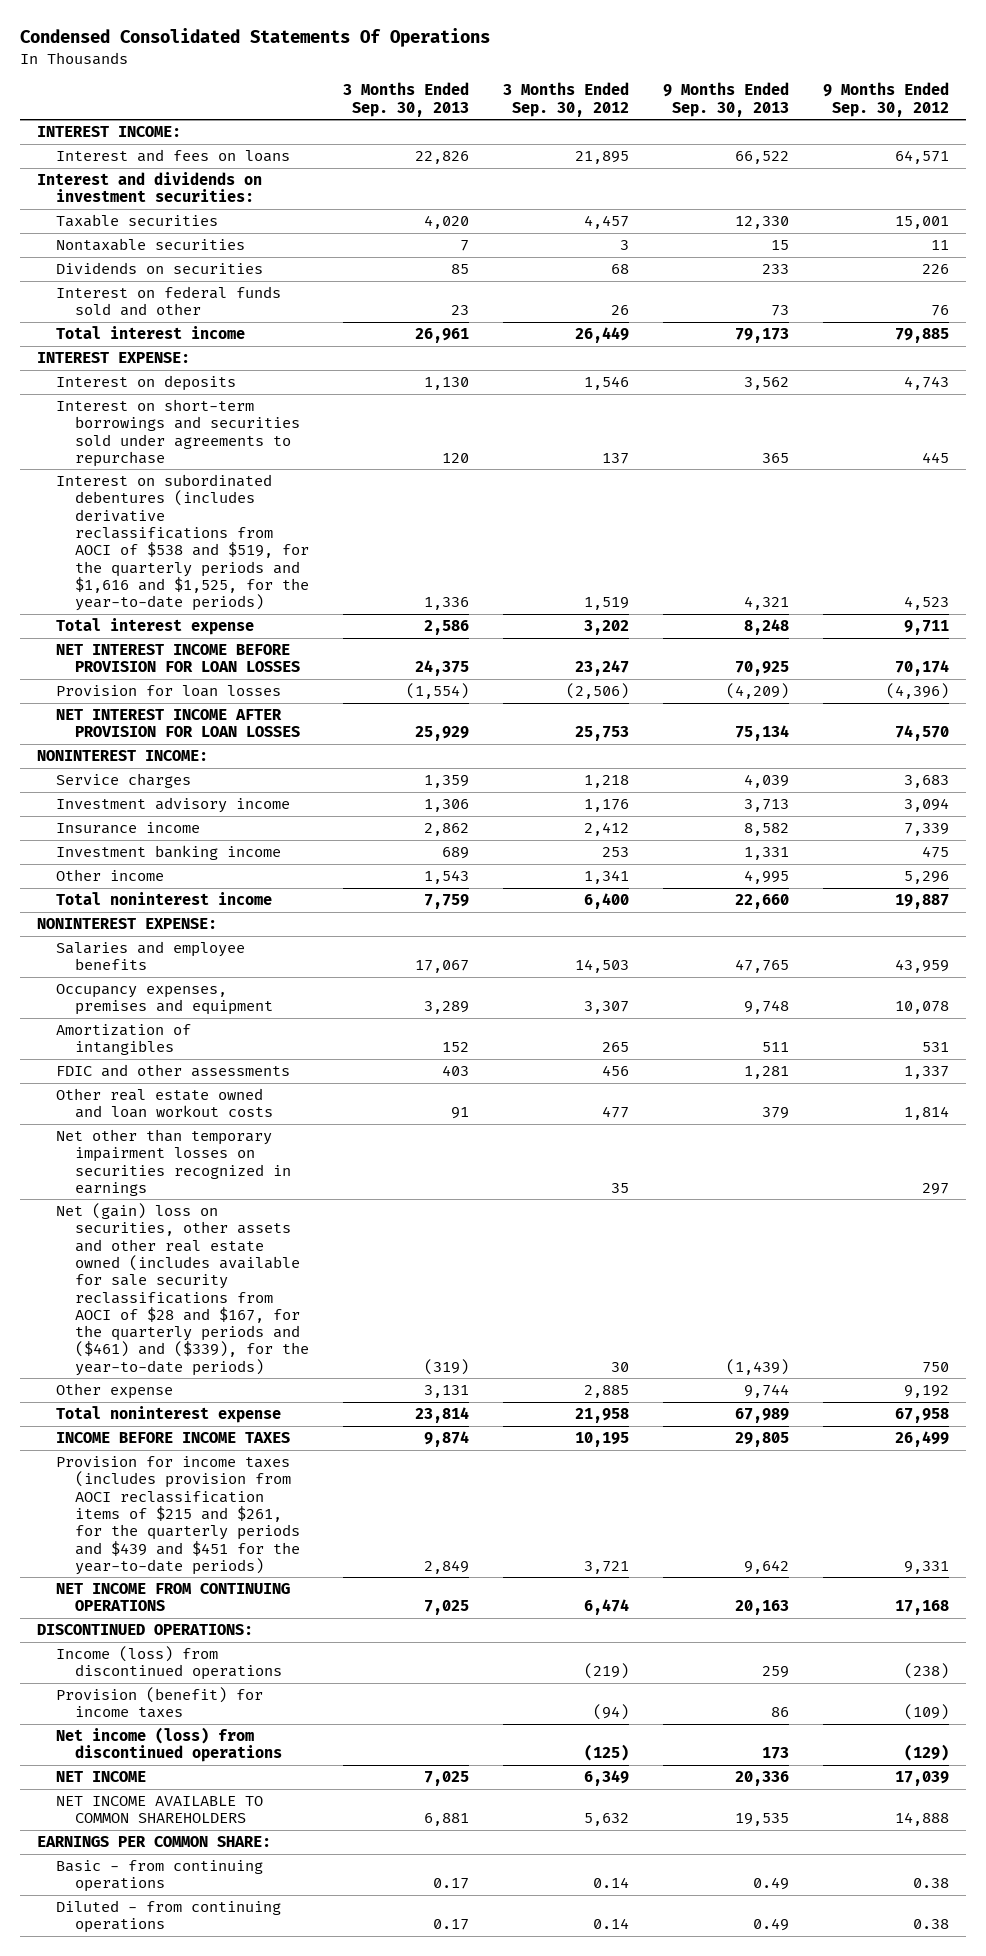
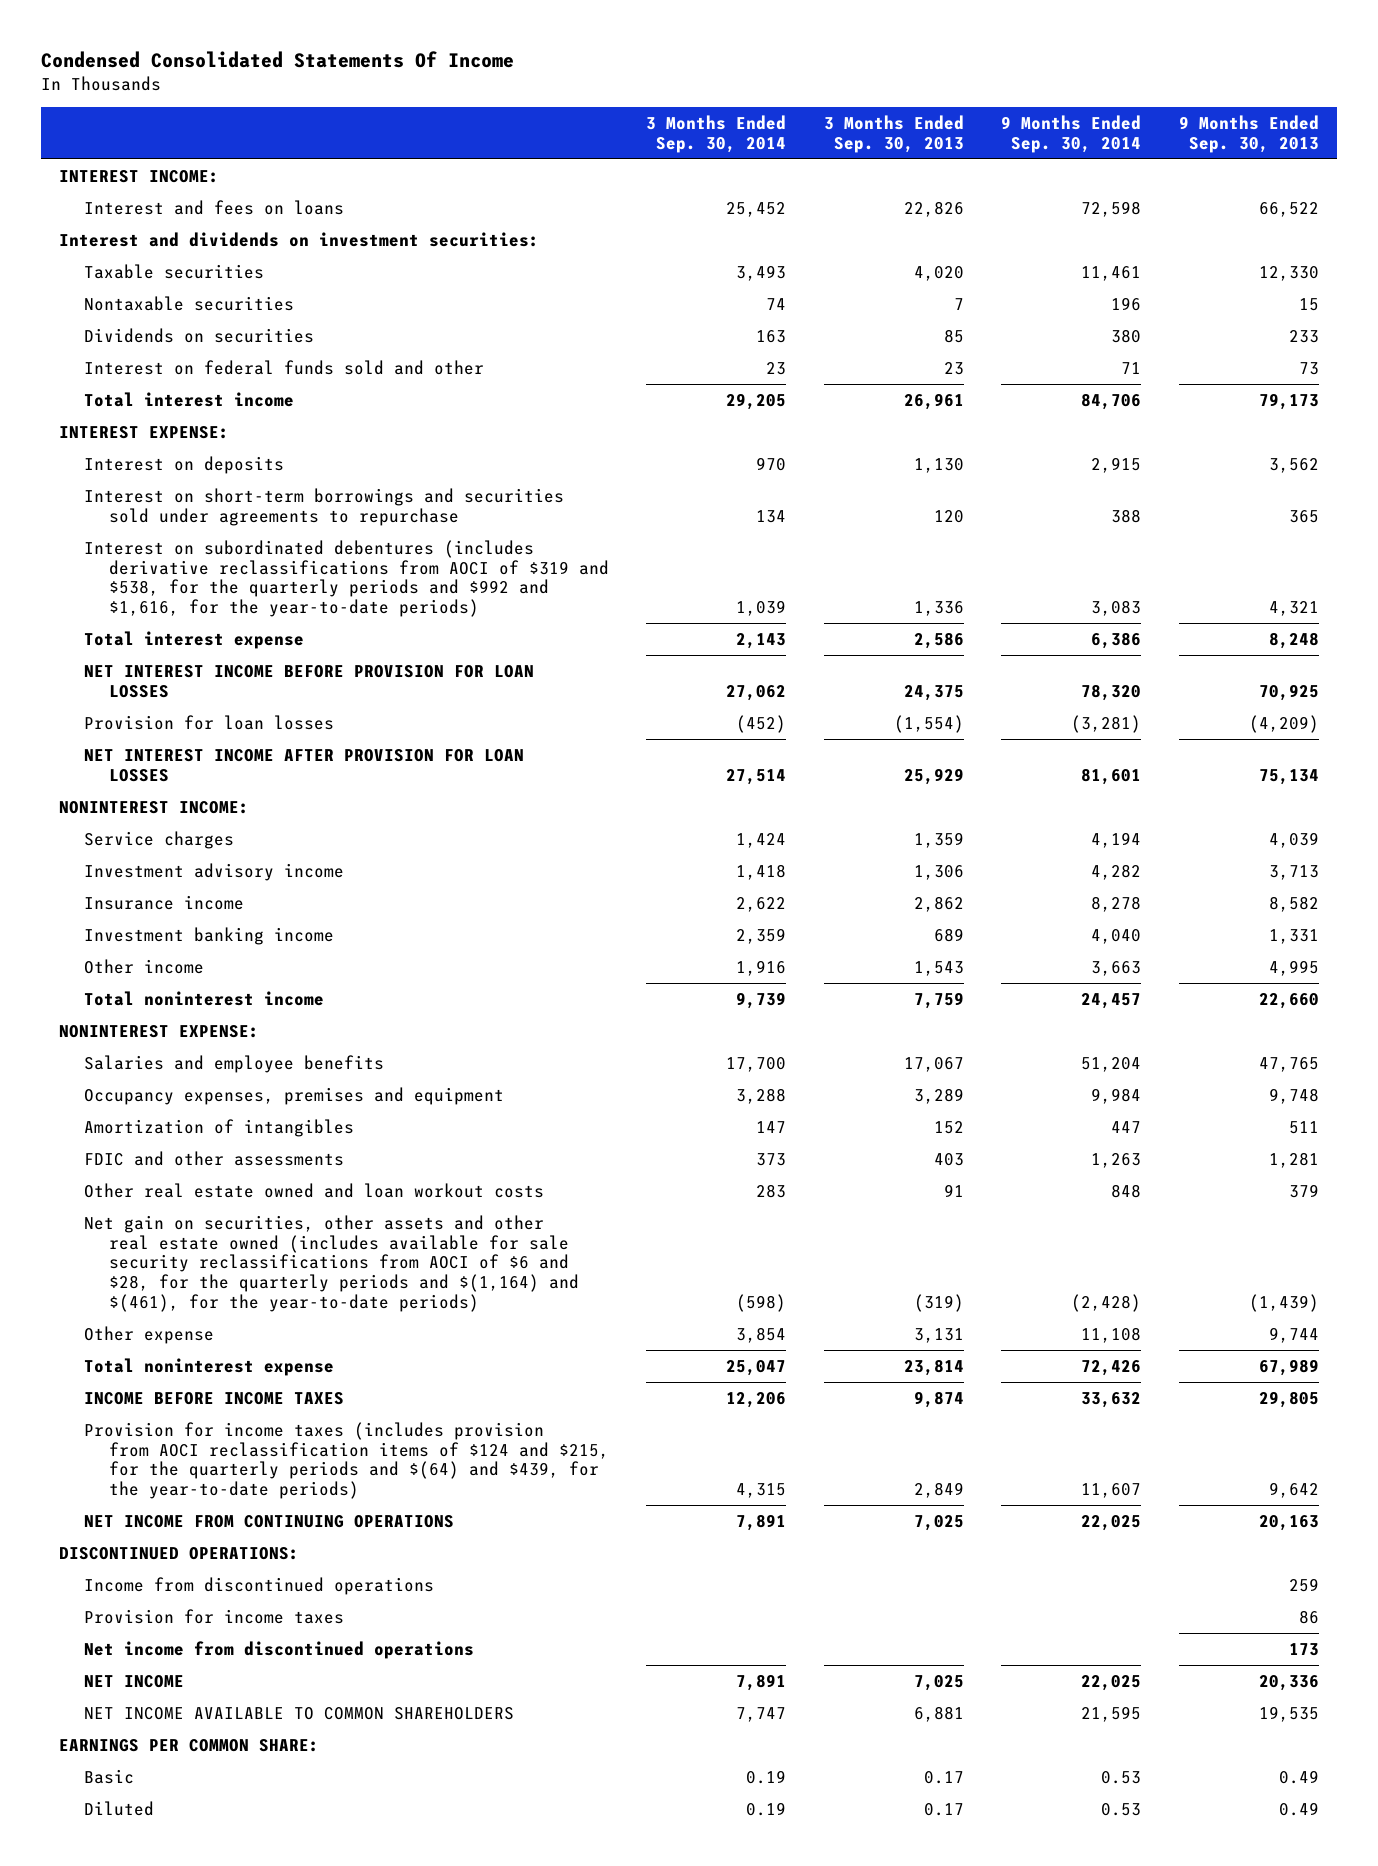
- Condensed Consolidated Statements Of Operations
+ Condensed Consolidated Statements Of Income
- | 3 Months Ended Sep. 30, 2013 | 3 Months Ended Sep. 30, 2012 | 9 Months Ended Sep. 30, 2013 | 9 Months Ended Sep. 30, 2012
+ | 3 Months Ended Sep. 30, 2014 | 3 Months Ended Sep. 30, 2013 | 9 Months Ended Sep. 30, 2014 | 9 Months Ended Sep. 30, 2013
- Interest on subordinated debentures (includes derivative reclassifications from AOCI of $538 and $519, for the quarterly periods and $1,616 and $1,525, for the year-to-date periods) | 1,336 | 1,519 | 4,321 | 4,523
+ Interest on subordinated debentures (includes derivative reclassifications from AOCI of $319 and $538, for the quarterly periods and $992 and $1,616, for the year-to-date periods) | 1,039 | 1,336 | 3,083 | 4,321
- Net other than temporary impairment losses on securities recognized in earnings | | 35 | | 297
- Net (gain) loss on securities, other assets and other real estate owned (includes available for sale security reclassifications from AOCI of $28 and $167, for the quarterly periods and ($461) and ($339), for the year-to-date periods) | (319) | 30 | (1,439) | 750
+ Net gain on securities, other assets and other real estate owned (includes available for sale security reclassifications from AOCI of $6 and $28, for the quarterly periods and $(1,164) and $(461), for the year-to-date periods) | (598) | (319) | (2,428) | (1,439)
- Provision for income taxes (includes provision from AOCI reclassification items of $215 and $261, for the quarterly periods and $439 and $451 for the year-to-date periods) | 2,849 | 3,721 | 9,642 | 9,331
+ Provision for income taxes (includes provision from AOCI reclassification items of $124 and $215, for the quarterly periods and $(64) and $439, for the year-to-date periods) | 4,315 | 2,849 | 11,607 | 9,642
- Income (loss) from discontinued operations | | (219) | 259 | (238)
- Provision (benefit) for income taxes | | (94) | 86 | (109)
- Net income (loss) from discontinued operations | | (125) | 173 | (129)
+ Income from discontinued operations | | | | 259
+ Provision for income taxes | | | | 86
+ Net income from discontinued operations | | | | 173
- Basic - from continuing operations | 0.17 | 0.14 | 0.49 | 0.38
- Diluted - from continuing operations | 0.17 | 0.14 | 0.49 | 0.38
+ Basic | 0.19 | 0.17 | 0.53 | 0.49
+ Diluted | 0.19 | 0.17 | 0.53 | 0.49

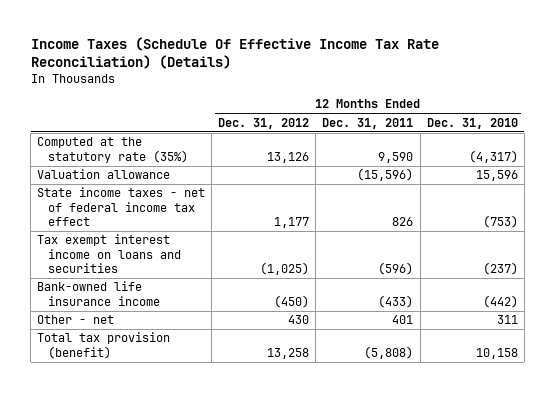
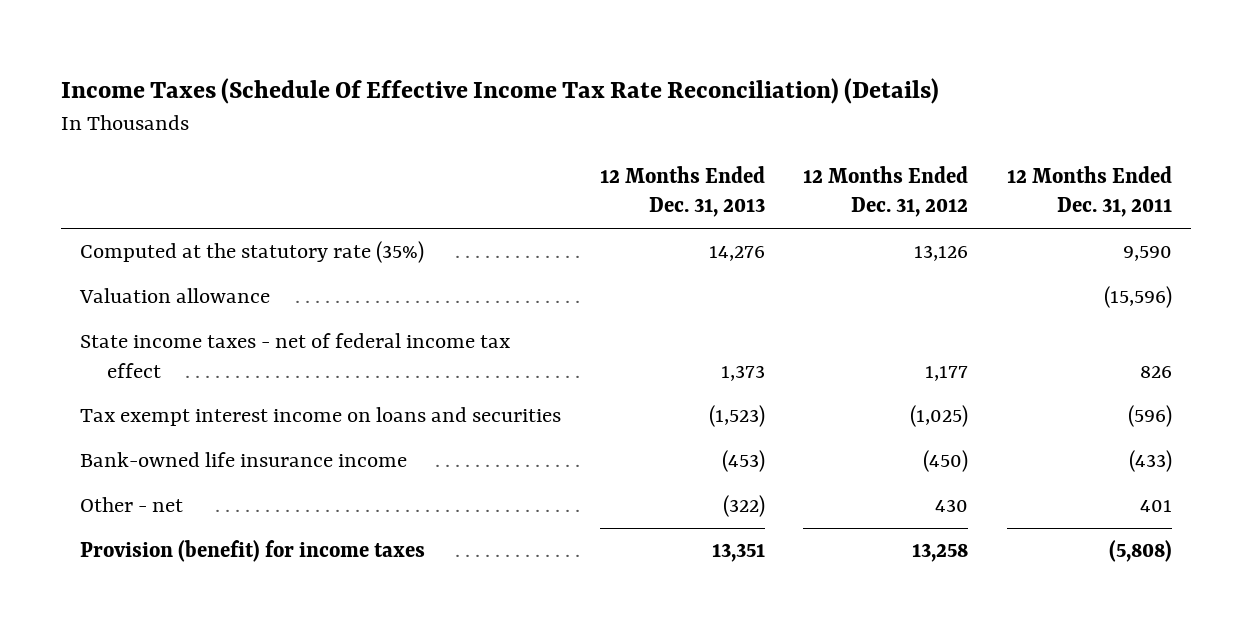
- | 12 Months Ended Dec. 31, 2012 | 12 Months Ended Dec. 31, 2011 | 12 Months Ended Dec. 31, 2010
+ | 12 Months Ended Dec. 31, 2013 | 12 Months Ended Dec. 31, 2012 | 12 Months Ended Dec. 31, 2011
- Total tax provision (benefit) | 13,258 | (5,808) | 10,158
+ Provision (benefit) for income taxes | 13,351 | 13,258 | (5,808)

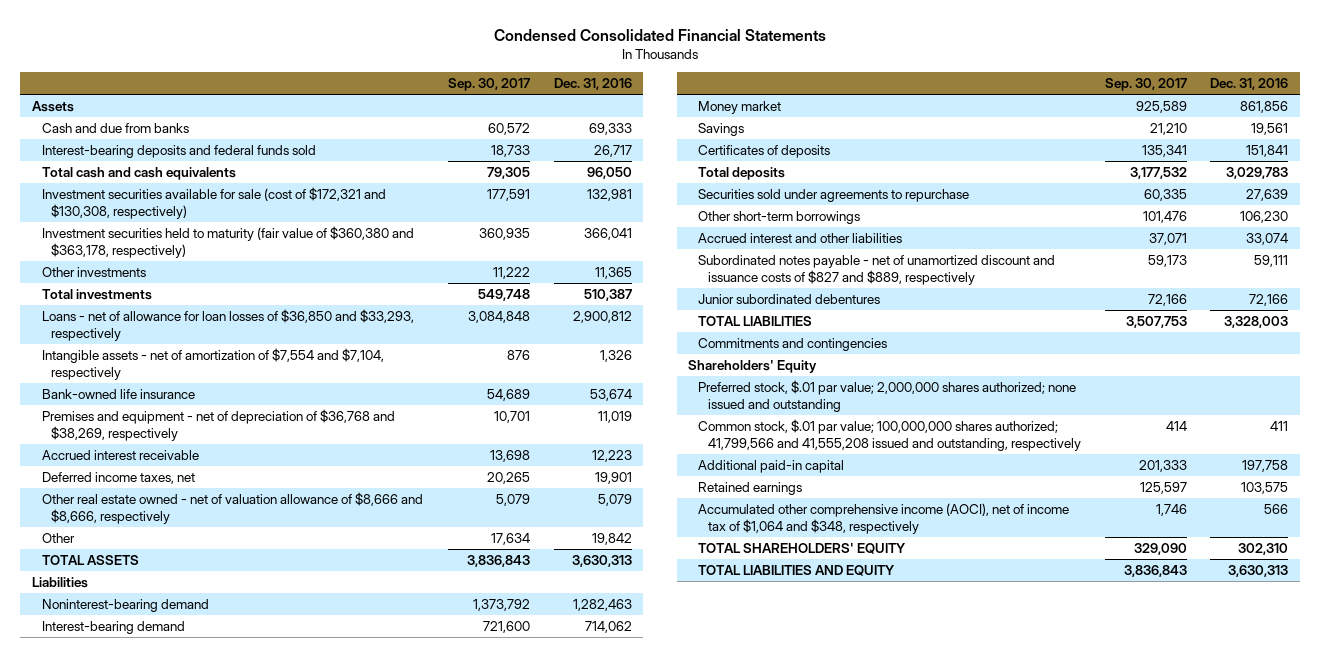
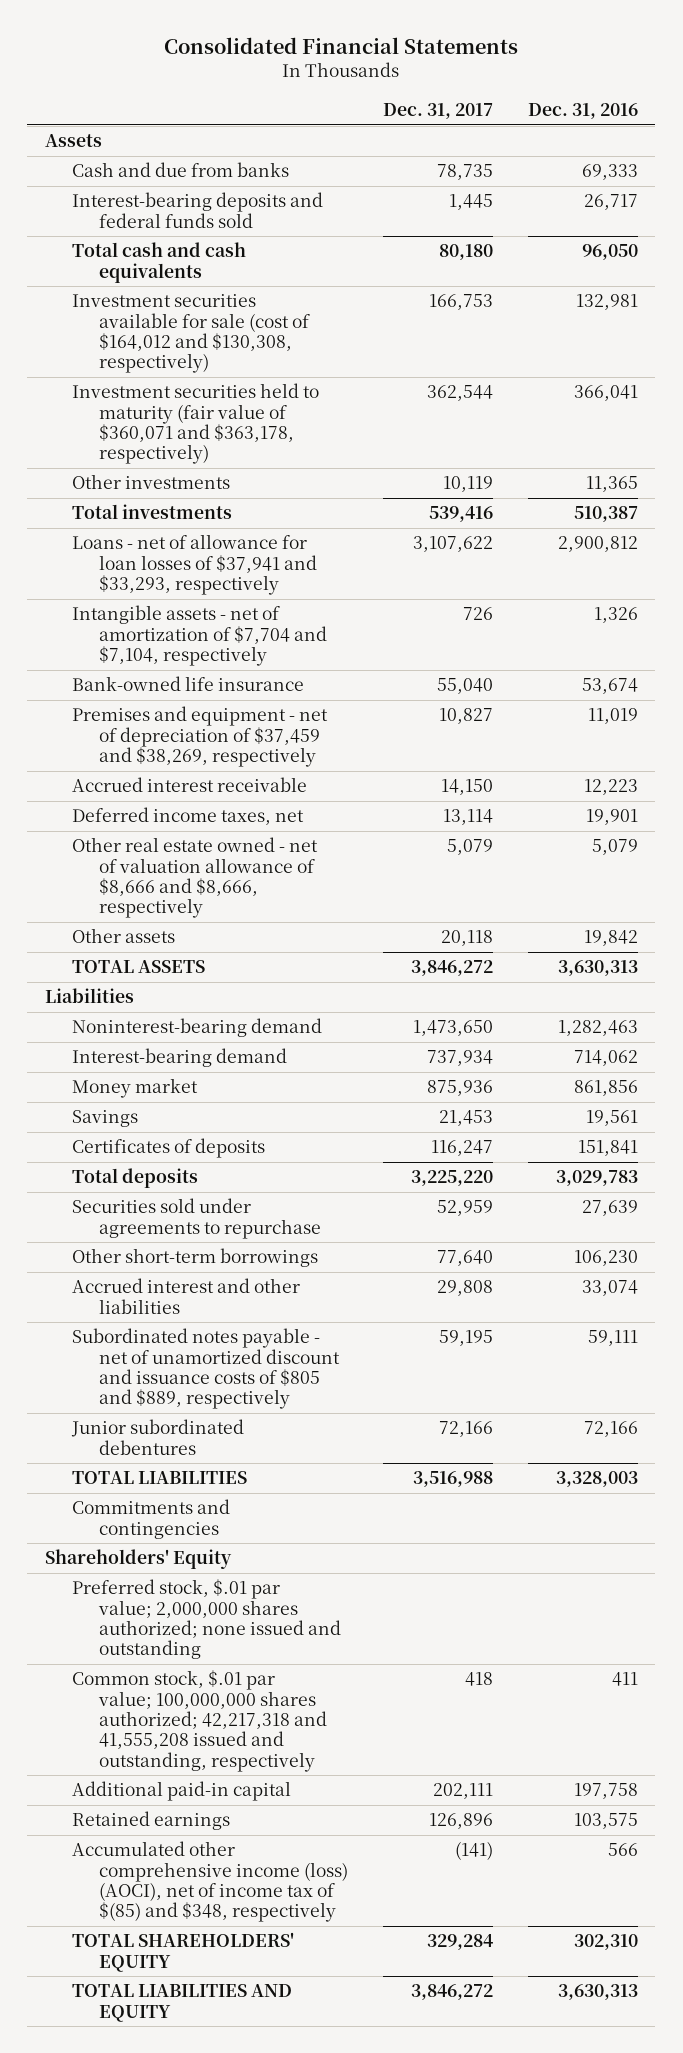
- Condensed Consolidated Financial Statements
+ Consolidated Financial Statements
- | Sep. 30, 2017 | Dec. 31, 2016
+ | Dec. 31, 2017 | Dec. 31, 2016
- Investment securities available for sale (cost of $172,321 and $130,308, respectively) | 177,591 | 132,981
- Investment securities held to maturity (fair value of $360,380 and $363,178, respectively) | 360,935 | 366,041
+ Investment securities available for sale (cost of $164,012 and $130,308, respectively) | 166,753 | 132,981
+ Investment securities held to maturity (fair value of $360,071 and $363,178, respectively) | 362,544 | 366,041
- Loans - net of allowance for loan losses of $36,850 and $33,293, respectively | 3,084,848 | 2,900,812
- Intangible assets - net of amortization of $7,554 and $7,104, respectively | 876 | 1,326
+ Loans - net of allowance for loan losses of $37,941 and $33,293, respectively | 3,107,622 | 2,900,812
+ Intangible assets - net of amortization of $7,704 and $7,104, respectively | 726 | 1,326
- Premises and equipment - net of depreciation of $36,768 and $38,269, respectively | 10,701 | 11,019
+ Premises and equipment - net of depreciation of $37,459 and $38,269, respectively | 10,827 | 11,019
- Other | 17,634 | 19,842
+ Other assets | 20,118 | 19,842
- Subordinated notes payable - net of unamortized discount and issuance costs of $827 and $889, respectively | 59,173 | 59,111
+ Subordinated notes payable - net of unamortized discount and issuance costs of $805 and $889, respectively | 59,195 | 59,111
- Common stock, $.01 par value; 100,000,000 shares authorized; 41,799,566 and 41,555,208 issued and outstanding, respectively | 414 | 411
+ Common stock, $.01 par value; 100,000,000 shares authorized; 42,217,318 and 41,555,208 issued and outstanding, respectively | 418 | 411
- Accumulated other comprehensive income (AOCI), net of income tax of $1,064 and $348, respectively | 1,746 | 566
+ Accumulated other comprehensive income (loss) (AOCI), net of income tax of $(85) and $348, respectively | (141) | 566

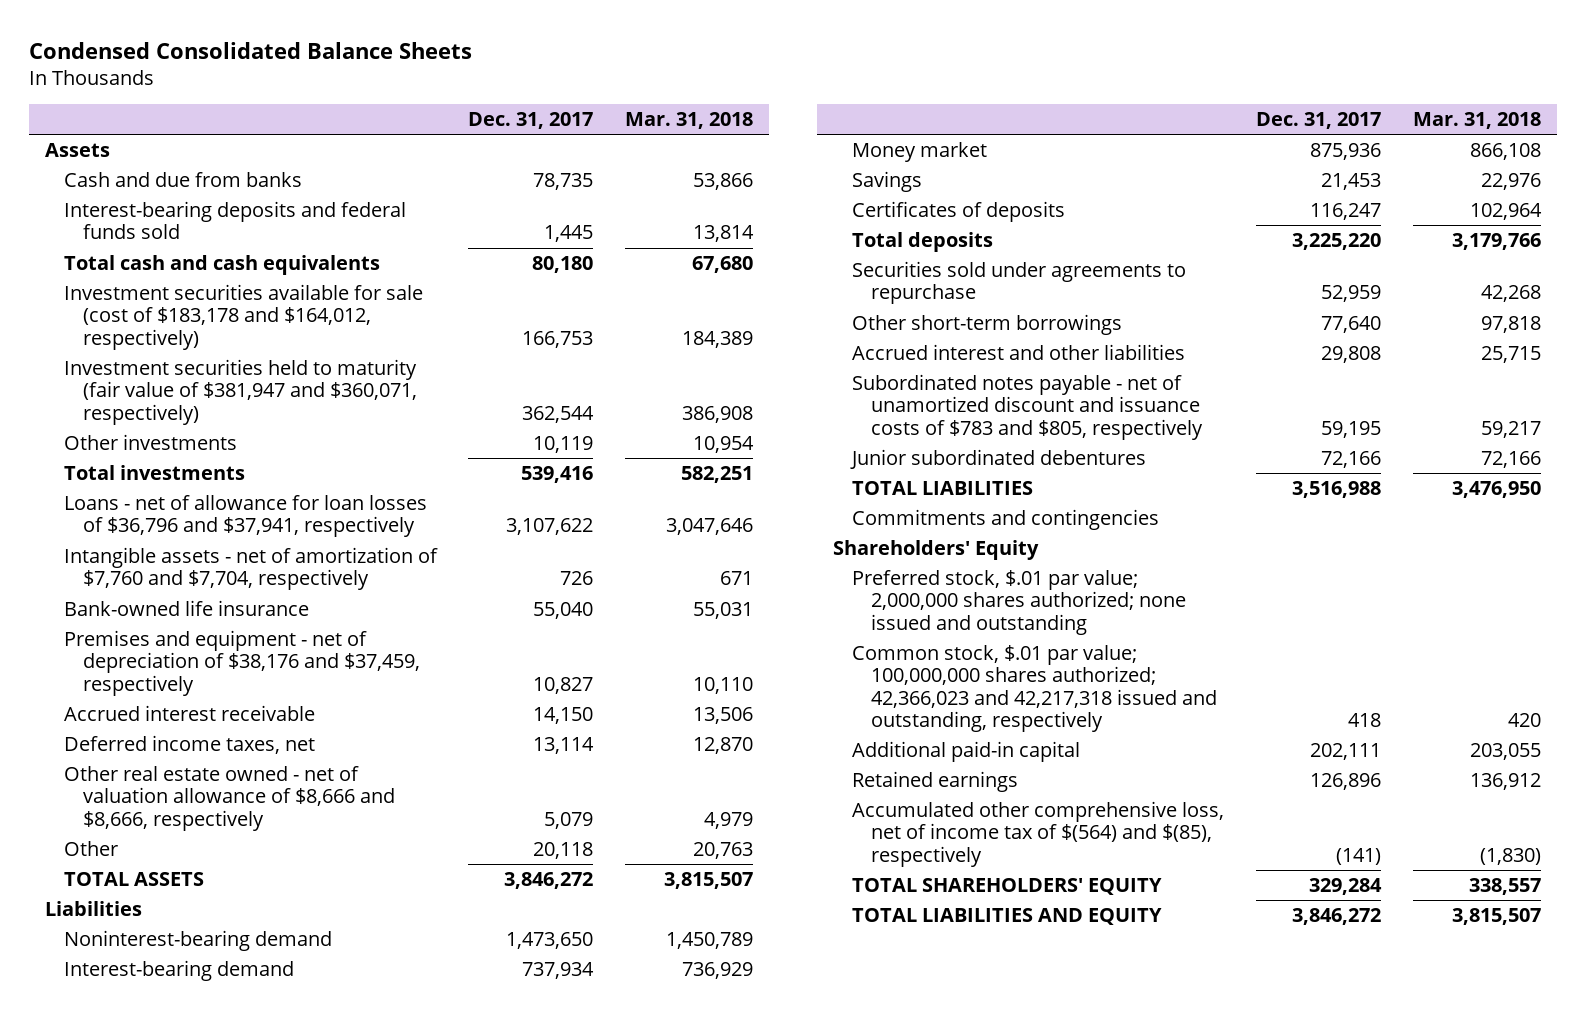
- Consolidated Financial Statements
+ Condensed Consolidated Balance Sheets
- | Dec. 31, 2017 | Dec. 31, 2016
+ | Dec. 31, 2017 | Mar. 31, 2018
- Investment securities available for sale (cost of $164,012 and $130,308, respectively) | 166,753 | 132,981
- Investment securities held to maturity (fair value of $360,071 and $363,178, respectively) | 362,544 | 366,041
+ Investment securities available for sale (cost of $183,178 and $164,012, respectively) | 166,753 | 184,389
+ Investment securities held to maturity (fair value of $381,947 and $360,071, respectively) | 362,544 | 386,908
- Loans - net of allowance for loan losses of $37,941 and $33,293, respectively | 3,107,622 | 2,900,812
- Intangible assets - net of amortization of $7,704 and $7,104, respectively | 726 | 1,326
+ Loans - net of allowance for loan losses of $36,796 and $37,941, respectively | 3,107,622 | 3,047,646
+ Intangible assets - net of amortization of $7,760 and $7,704, respectively | 726 | 671
- Premises and equipment - net of depreciation of $37,459 and $38,269, respectively | 10,827 | 11,019
+ Premises and equipment - net of depreciation of $38,176 and $37,459, respectively | 10,827 | 10,110
- Other assets | 20,118 | 19,842
+ Other | 20,118 | 20,763
- Subordinated notes payable - net of unamortized discount and issuance costs of $805 and $889, respectively | 59,195 | 59,111
+ Subordinated notes payable - net of unamortized discount and issuance costs of $783 and $805, respectively | 59,195 | 59,217
- Common stock, $.01 par value; 100,000,000 shares authorized; 42,217,318 and 41,555,208 issued and outstanding, respectively | 418 | 411
+ Common stock, $.01 par value; 100,000,000 shares authorized; 42,366,023 and 42,217,318 issued and outstanding, respectively | 418 | 420
- Accumulated other comprehensive income (loss) (AOCI), net of income tax of $(85) and $348, respectively | (141) | 566
+ Accumulated other comprehensive loss, net of income tax of $(564) and $(85), respectively | (141) | (1,830)

